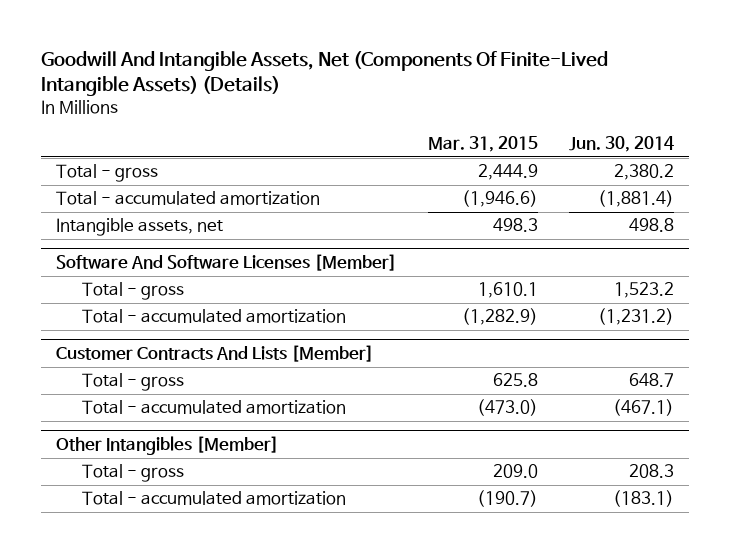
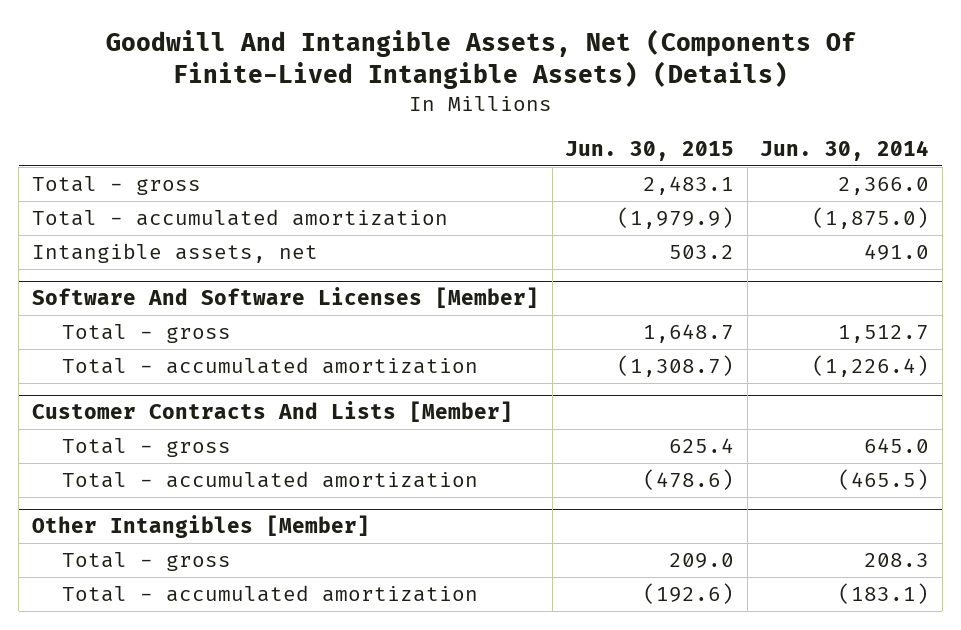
- | Mar. 31, 2015 | Jun. 30, 2014
+ | Jun. 30, 2015 | Jun. 30, 2014
- Total - gross | 2,444.9 | 2,380.2
- Total - accumulated amortization | (1,946.6) | (1,881.4)
- Intangible assets, net | 498.3 | 498.8
+ Total - gross | 2,483.1 | 2,366.0
+ Total - accumulated amortization | (1,979.9) | (1,875.0)
+ Intangible assets, net | 503.2 | 491.0
@ Software And Software Licenses [Member]
- Total - gross | 1,610.1 | 1,523.2
- Total - accumulated amortization | (1,282.9) | (1,231.2)
+ Total - gross | 1,648.7 | 1,512.7
+ Total - accumulated amortization | (1,308.7) | (1,226.4)
@ Customer Contracts And Lists [Member]
- Total - gross | 625.8 | 648.7
- Total - accumulated amortization | (473.0) | (467.1)
+ Total - gross | 625.4 | 645.0
+ Total - accumulated amortization | (478.6) | (465.5)

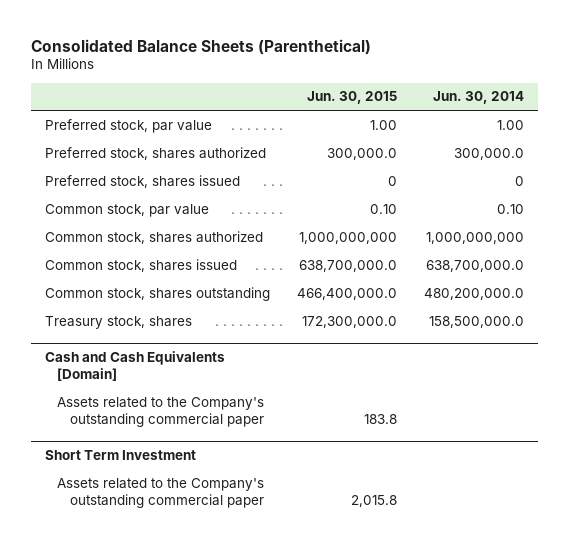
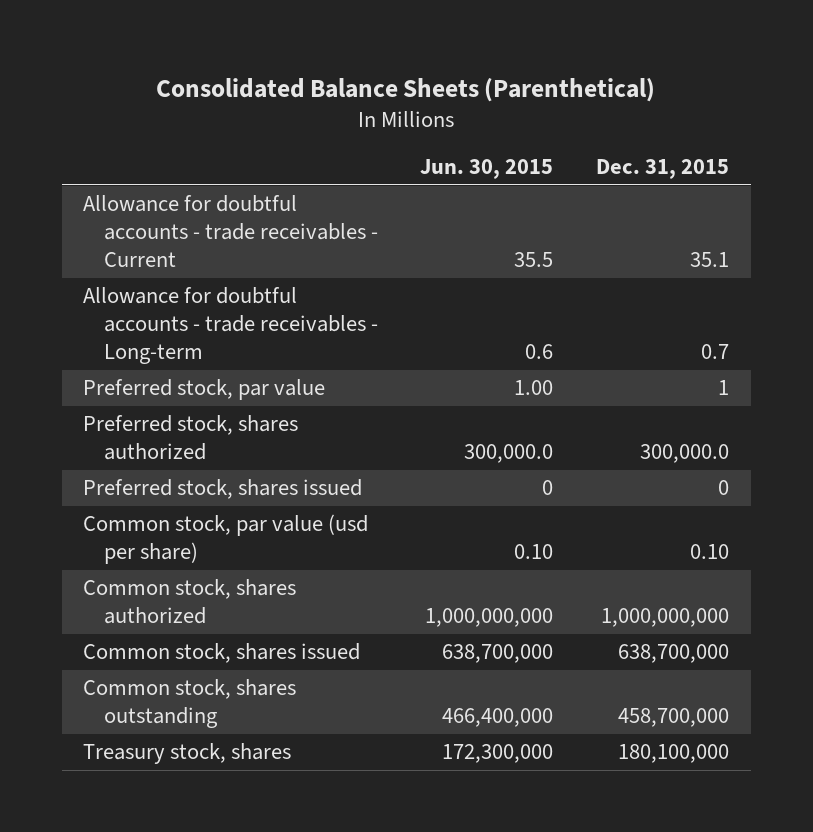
- | Jun. 30, 2015 | Jun. 30, 2014
+ | Jun. 30, 2015 | Dec. 31, 2015
+ Allowance for doubtful accounts - trade receivables - Current | 35.5 | 35.1
+ Allowance for doubtful accounts - trade receivables - Long-term | 0.6 | 0.7
- Common stock, par value | 0.10 | 0.10
+ Common stock, par value (usd per share) | 0.10 | 0.10
- Common stock, shares issued | 638,700,000.0 | 638,700,000.0
- Common stock, shares outstanding | 466,400,000.0 | 480,200,000.0
- Treasury stock, shares | 172,300,000.0 | 158,500,000.0
- Cash and Cash Equivalents [Domain]
- Assets related to the Company's outstanding commercial paper | 183.8 |
- Short Term Investment
- Assets related to the Company's outstanding commercial paper | 2,015.8 |
+ Common stock, shares issued | 638,700,000 | 638,700,000
+ Common stock, shares outstanding | 466,400,000 | 458,700,000
+ Treasury stock, shares | 172,300,000 | 180,100,000

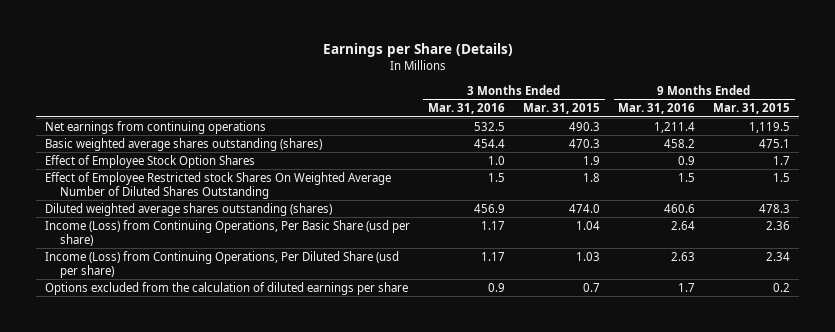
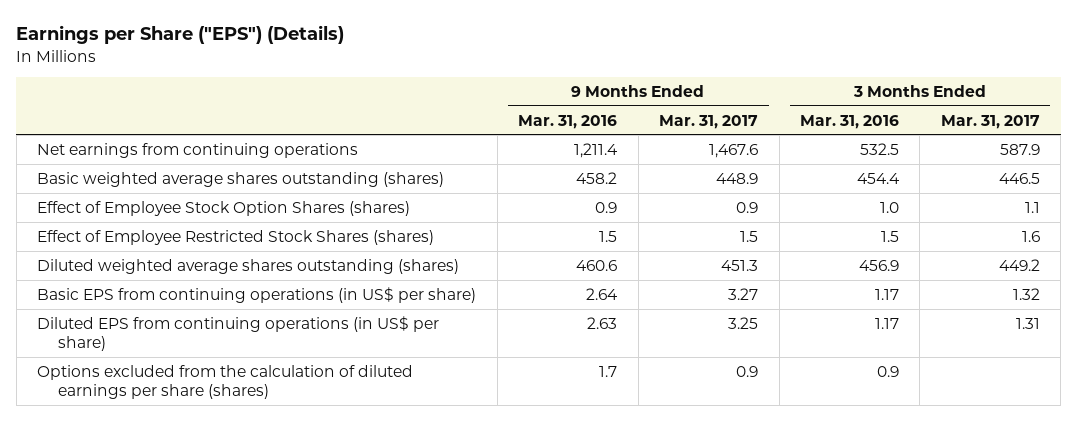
- Earnings per Share (Details)
+ Earnings per Share ("EPS") (Details)
- | 3 Months Ended Mar. 31, 2016 | 3 Months Ended Mar. 31, 2015 | 9 Months Ended Mar. 31, 2016 | 9 Months Ended Mar. 31, 2015
+ | 9 Months Ended Mar. 31, 2016 | 9 Months Ended Mar. 31, 2017 | 3 Months Ended Mar. 31, 2016 | 3 Months Ended Mar. 31, 2017
- Effect of Employee Stock Option Shares | 1.0 | 1.9 | 0.9 | 1.7
- Effect of Employee Restricted stock Shares On Weighted Average Number of Diluted Shares Outstanding | 1.5 | 1.8 | 1.5 | 1.5
+ Effect of Employee Stock Option Shares (shares) | 0.9 | 0.9 | 1.0 | 1.1
+ Effect of Employee Restricted Stock Shares (shares) | 1.5 | 1.5 | 1.5 | 1.6
- Income (Loss) from Continuing Operations, Per Basic Share (usd per share) | 1.17 | 1.04 | 2.64 | 2.36
- Income (Loss) from Continuing Operations, Per Diluted Share (usd per share) | 1.17 | 1.03 | 2.63 | 2.34
- Options excluded from the calculation of diluted earnings per share | 0.9 | 0.7 | 1.7 | 0.2
+ Basic EPS from continuing operations (in US$ per share) | 2.64 | 3.27 | 1.17 | 1.32
+ Diluted EPS from continuing operations (in US$ per share) | 2.63 | 3.25 | 1.17 | 1.31
+ Options excluded from the calculation of diluted earnings per share (shares) | 1.7 | 0.9 | 0.9 |

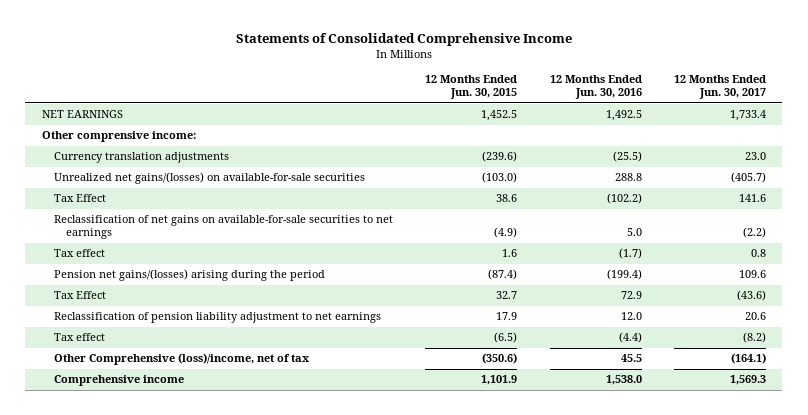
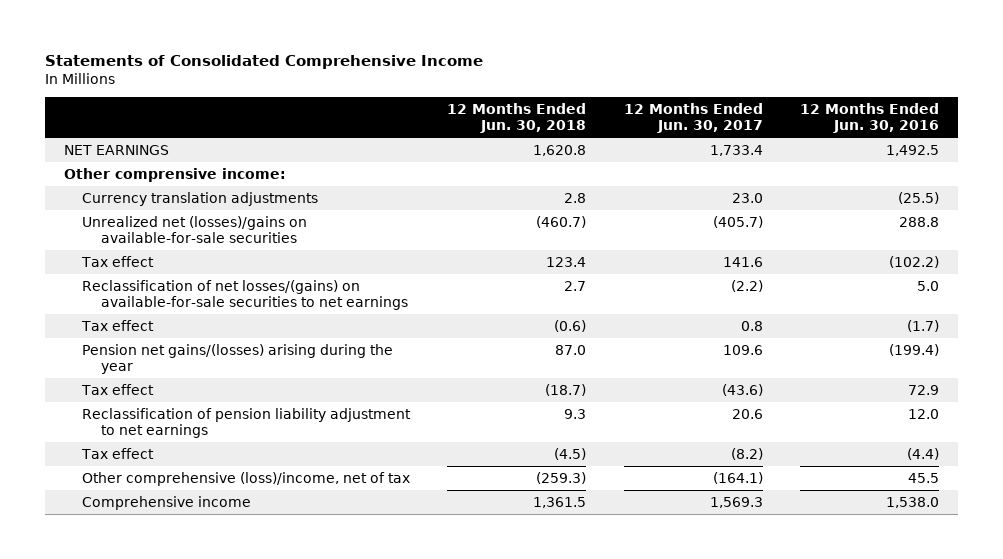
- | 12 Months Ended Jun. 30, 2015 | 12 Months Ended Jun. 30, 2016 | 12 Months Ended Jun. 30, 2017
+ | 12 Months Ended Jun. 30, 2018 | 12 Months Ended Jun. 30, 2017 | 12 Months Ended Jun. 30, 2016
- Unrealized net gains/(losses) on available-for-sale securities | (103.0) | 288.8 | (405.7)
- Tax Effect | 38.6 | (102.2) | 141.6
- Reclassification of net gains on available-for-sale securities to net earnings | (4.9) | 5.0 | (2.2)
+ Unrealized net (losses)/gains on available-for-sale securities | (460.7) | (405.7) | 288.8
+ Tax effect | 123.4 | 141.6 | (102.2)
+ Reclassification of net losses/(gains) on available-for-sale securities to net earnings | 2.7 | (2.2) | 5.0
- Pension net gains/(losses) arising during the period | (87.4) | (199.4) | 109.6
- Tax Effect | 32.7 | 72.9 | (43.6)
+ Pension net gains/(losses) arising during the year | 87.0 | 109.6 | (199.4)
+ Tax effect | (18.7) | (43.6) | 72.9
- Other Comprehensive (loss)/income, net of tax | (350.6) | 45.5 | (164.1)
+ Other comprehensive (loss)/income, net of tax | (259.3) | (164.1) | 45.5

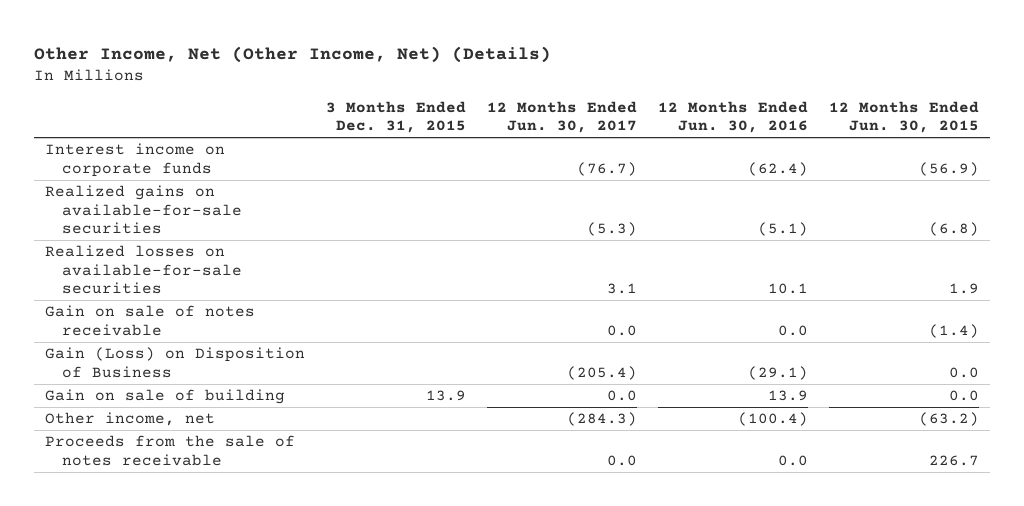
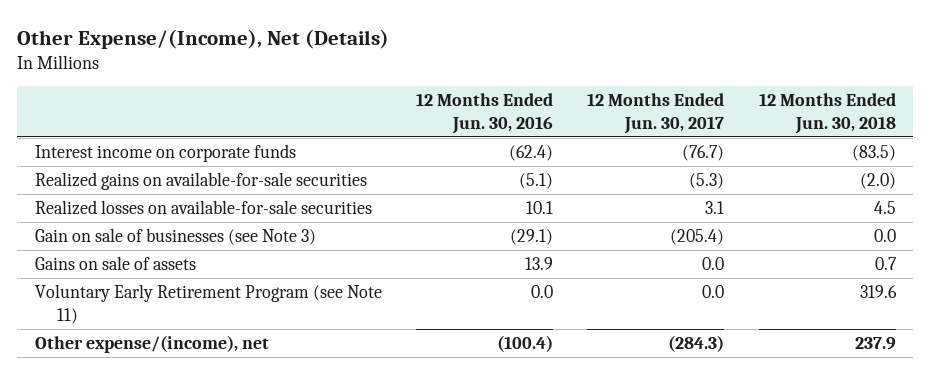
- Other Income, Net (Other Income, Net) (Details)
+ Other Expense/(Income), Net (Details)
- | 3 Months Ended Dec. 31, 2015 | 12 Months Ended Jun. 30, 2017 | 12 Months Ended Jun. 30, 2016 | 12 Months Ended Jun. 30, 2015
+ | 12 Months Ended Jun. 30, 2016 | 12 Months Ended Jun. 30, 2017 | 12 Months Ended Jun. 30, 2018
- Gain on sale of notes receivable | | 0.0 | 0.0 | (1.4)
- Gain (Loss) on Disposition of Business | | (205.4) | (29.1) | 0.0
- Gain on sale of building | 13.9 | 0.0 | 13.9 | 0.0
- Other income, net | | (284.3) | (100.4) | (63.2)
- Proceeds from the sale of notes receivable | | 0.0 | 0.0 | 226.7
+ Gain on sale of businesses (see Note 3) | (29.1) | (205.4) | 0.0
+ Gains on sale of assets | 13.9 | 0.0 | 0.7
+ Voluntary Early Retirement Program (see Note 11) | 0.0 | 0.0 | 319.6
+ Other expense/(income), net | (100.4) | (284.3) | 237.9

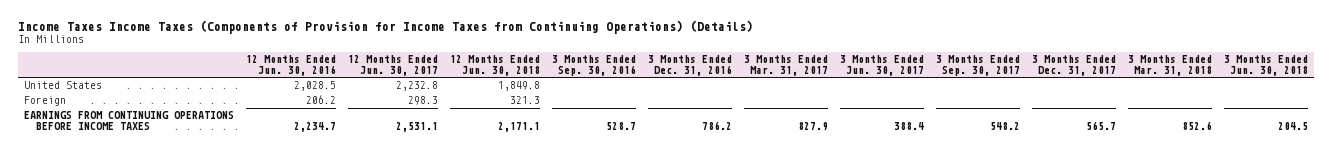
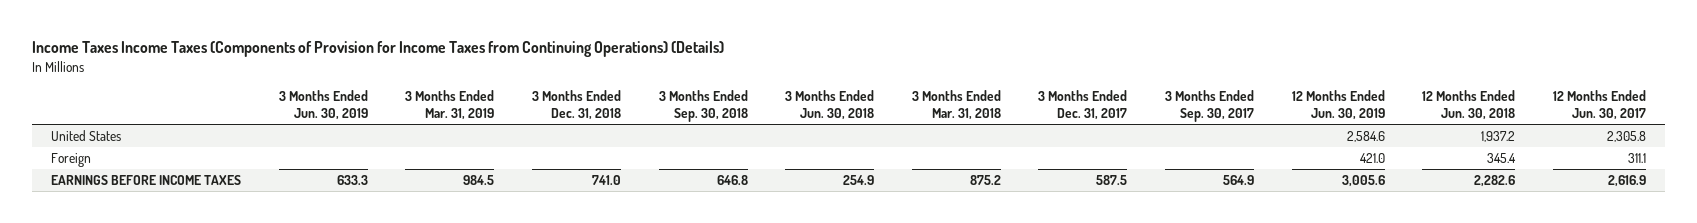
- | 12 Months Ended Jun. 30, 2016 | 12 Months Ended Jun. 30, 2017 | 12 Months Ended Jun. 30, 2018 | 3 Months Ended Sep. 30, 2016 | 3 Months Ended Dec. 31, 2016 | 3 Months Ended Mar. 31, 2017 | 3 Months Ended Jun. 30, 2017 | 3 Months Ended Sep. 30, 2017 | 3 Months Ended Dec. 31, 2017 | 3 Months Ended Mar. 31, 2018 | 3 Months Ended Jun. 30, 2018
+ | 3 Months Ended Jun. 30, 2019 | 3 Months Ended Mar. 31, 2019 | 3 Months Ended Dec. 31, 2018 | 3 Months Ended Sep. 30, 2018 | 3 Months Ended Jun. 30, 2018 | 3 Months Ended Mar. 31, 2018 | 3 Months Ended Dec. 31, 2017 | 3 Months Ended Sep. 30, 2017 | 12 Months Ended Jun. 30, 2019 | 12 Months Ended Jun. 30, 2018 | 12 Months Ended Jun. 30, 2017
- United States | 2,028.5 | 2,232.8 | 1,849.8 | | | | | | | |
- Foreign | 206.2 | 298.3 | 321.3 | | | | | | | |
- EARNINGS FROM CONTINUING OPERATIONS BEFORE INCOME TAXES | 2,234.7 | 2,531.1 | 2,171.1 | 528.7 | 786.2 | 827.9 | 388.4 | 548.2 | 565.7 | 852.6 | 204.5
+ United States | | | | | | | | | 2,584.6 | 1,937.2 | 2,305.8
+ Foreign | | | | | | | | | 421.0 | 345.4 | 311.1
+ EARNINGS BEFORE INCOME TAXES | 633.3 | 984.5 | 741.0 | 646.8 | 254.9 | 875.2 | 587.5 | 564.9 | 3,005.6 | 2,282.6 | 2,616.9

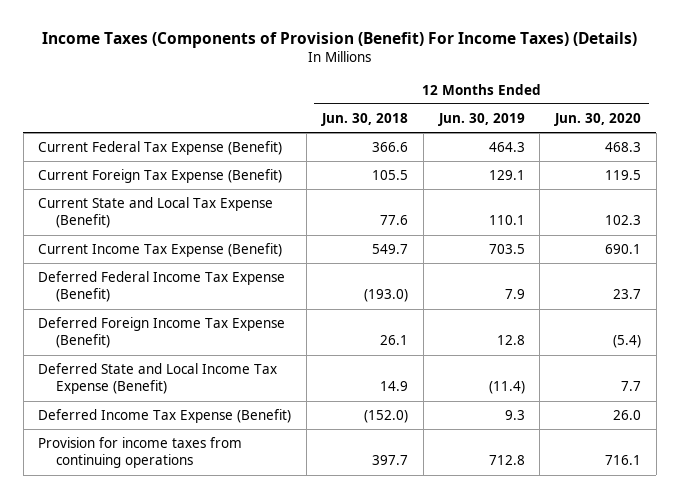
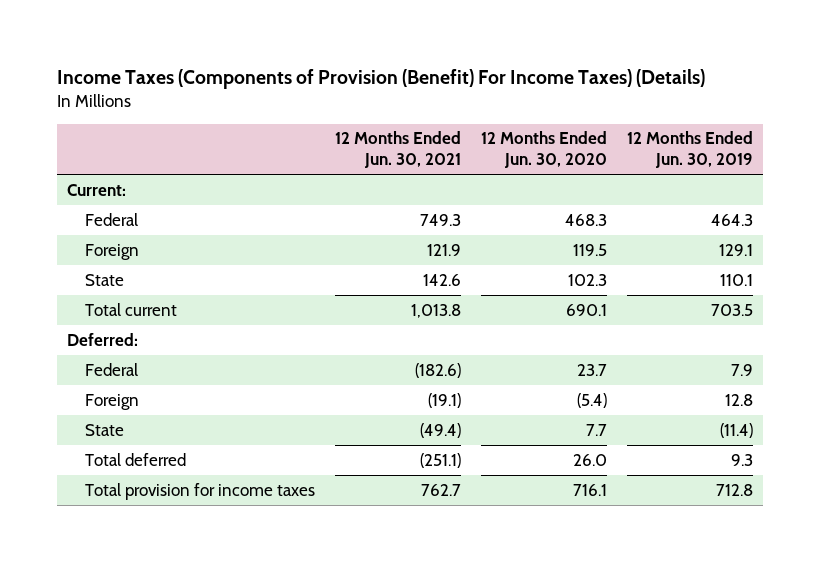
- | 12 Months Ended Jun. 30, 2018 | 12 Months Ended Jun. 30, 2019 | 12 Months Ended Jun. 30, 2020
+ | 12 Months Ended Jun. 30, 2021 | 12 Months Ended Jun. 30, 2020 | 12 Months Ended Jun. 30, 2019
- Current Federal Tax Expense (Benefit) | 366.6 | 464.3 | 468.3
- Current Foreign Tax Expense (Benefit) | 105.5 | 129.1 | 119.5
- Current State and Local Tax Expense (Benefit) | 77.6 | 110.1 | 102.3
- Current Income Tax Expense (Benefit) | 549.7 | 703.5 | 690.1
- Deferred Federal Income Tax Expense (Benefit) | (193.0) | 7.9 | 23.7
- Deferred Foreign Income Tax Expense (Benefit) | 26.1 | 12.8 | (5.4)
- Deferred State and Local Income Tax Expense (Benefit) | 14.9 | (11.4) | 7.7
- Deferred Income Tax Expense (Benefit) | (152.0) | 9.3 | 26.0
- Provision for income taxes from continuing operations | 397.7 | 712.8 | 716.1
+ Current:
+ Federal | 749.3 | 468.3 | 464.3
+ Foreign | 121.9 | 119.5 | 129.1
+ State | 142.6 | 102.3 | 110.1
+ Total current | 1,013.8 | 690.1 | 703.5
+ Deferred:
+ Federal | (182.6) | 23.7 | 7.9
+ Foreign | (19.1) | (5.4) | 12.8
+ State | (49.4) | 7.7 | (11.4)
+ Total deferred | (251.1) | 26.0 | 9.3
+ Total provision for income taxes | 762.7 | 716.1 | 712.8

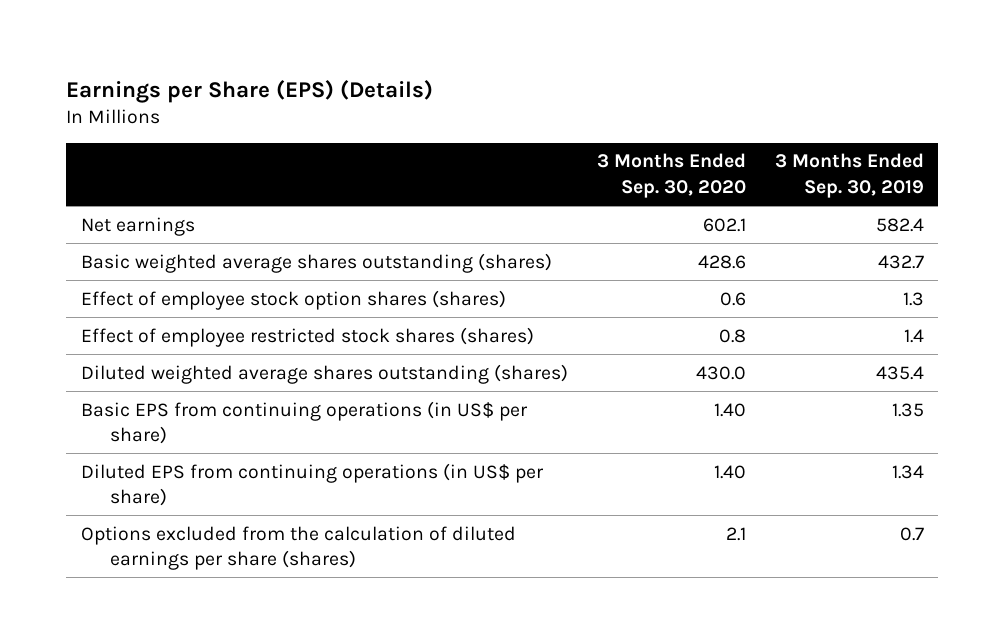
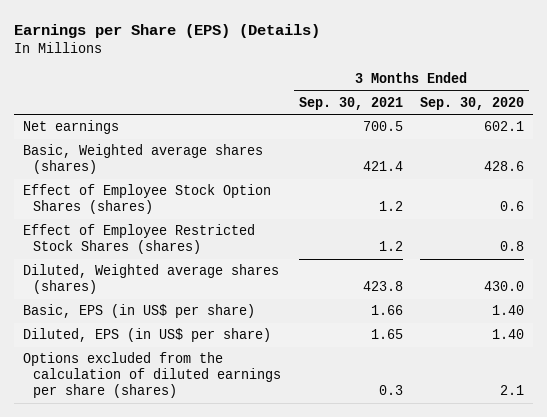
- | 3 Months Ended Sep. 30, 2020 | 3 Months Ended Sep. 30, 2019
+ | 3 Months Ended Sep. 30, 2021 | 3 Months Ended Sep. 30, 2020
- Basic weighted average shares outstanding (shares) | 428.6 | 432.7
- Effect of employee stock option shares (shares) | 0.6 | 1.3
- Effect of employee restricted stock shares (shares) | 0.8 | 1.4
- Diluted weighted average shares outstanding (shares) | 430.0 | 435.4
- Basic EPS from continuing operations (in US$ per share) | 1.40 | 1.35
- Diluted EPS from continuing operations (in US$ per share) | 1.40 | 1.34
+ Basic, Weighted average shares (shares) | 421.4 | 428.6
+ Effect of Employee Stock Option Shares (shares) | 1.2 | 0.6
+ Effect of Employee Restricted Stock Shares (shares) | 1.2 | 0.8
+ Diluted, Weighted average shares (shares) | 423.8 | 430.0
+ Basic, EPS (in US$ per share) | 1.66 | 1.40
+ Diluted, EPS (in US$ per share) | 1.65 | 1.40

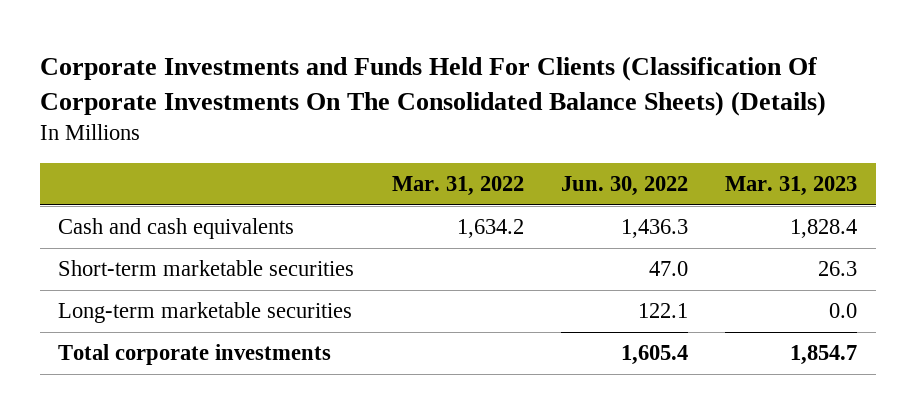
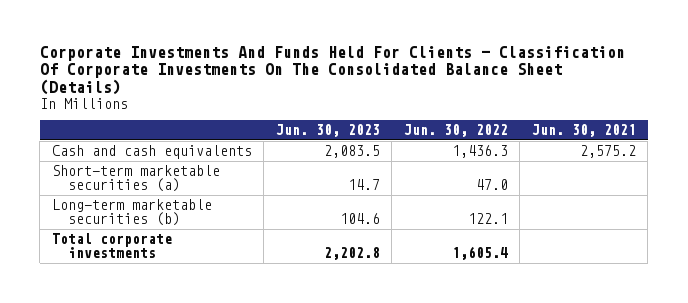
- Corporate Investments and Funds Held For Clients (Classification Of Corporate Investments On The Consolidated Balance Sheets) (Details)
+ Corporate Investments And Funds Held For Clients - Classification Of Corporate Investments On The Consolidated Balance Sheet (Details)
- | Mar. 31, 2022 | Jun. 30, 2022 | Mar. 31, 2023
+ | Jun. 30, 2023 | Jun. 30, 2022 | Jun. 30, 2021
- Short-term marketable securities | | 47.0 | 26.3
- Long-term marketable securities | | 122.1 | 0.0
+ Short-term marketable securities (a) | 14.7 | 47.0 |
+ Long-term marketable securities (b) | 104.6 | 122.1 |

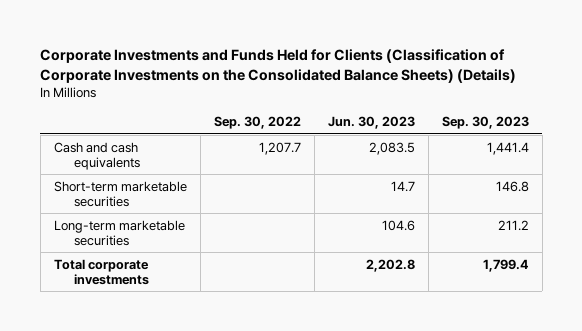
- Corporate Investments And Funds Held For Clients - Classification Of Corporate Investments On The Consolidated Balance Sheet (Details)
+ Corporate Investments and Funds Held for Clients (Classification of Corporate Investments on the Consolidated Balance Sheets) (Details)
- | Jun. 30, 2023 | Jun. 30, 2022 | Jun. 30, 2021
+ | Sep. 30, 2022 | Jun. 30, 2023 | Sep. 30, 2023
- Short-term marketable securities (a) | 14.7 | 47.0 |
- Long-term marketable securities (b) | 104.6 | 122.1 |
+ Short-term marketable securities | | 14.7 | 146.8
+ Long-term marketable securities | | 104.6 | 211.2

